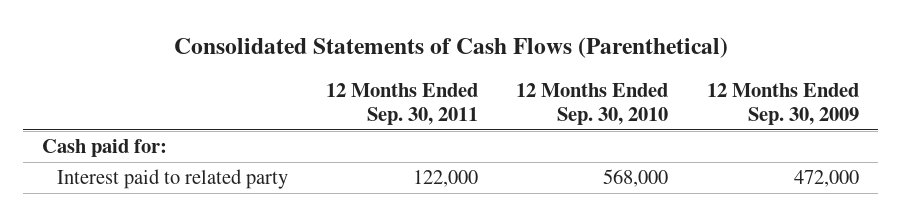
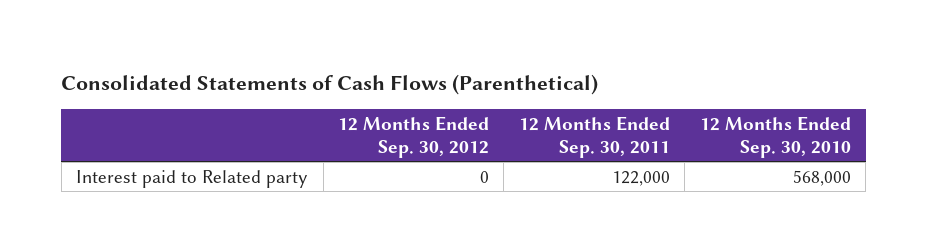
- | 12 Months Ended Sep. 30, 2011 | 12 Months Ended Sep. 30, 2010 | 12 Months Ended Sep. 30, 2009
+ | 12 Months Ended Sep. 30, 2012 | 12 Months Ended Sep. 30, 2011 | 12 Months Ended Sep. 30, 2010
- Cash paid for:
- Interest paid to related party | 122,000 | 568,000 | 472,000
+ Interest paid to Related party | 0 | 122,000 | 568,000

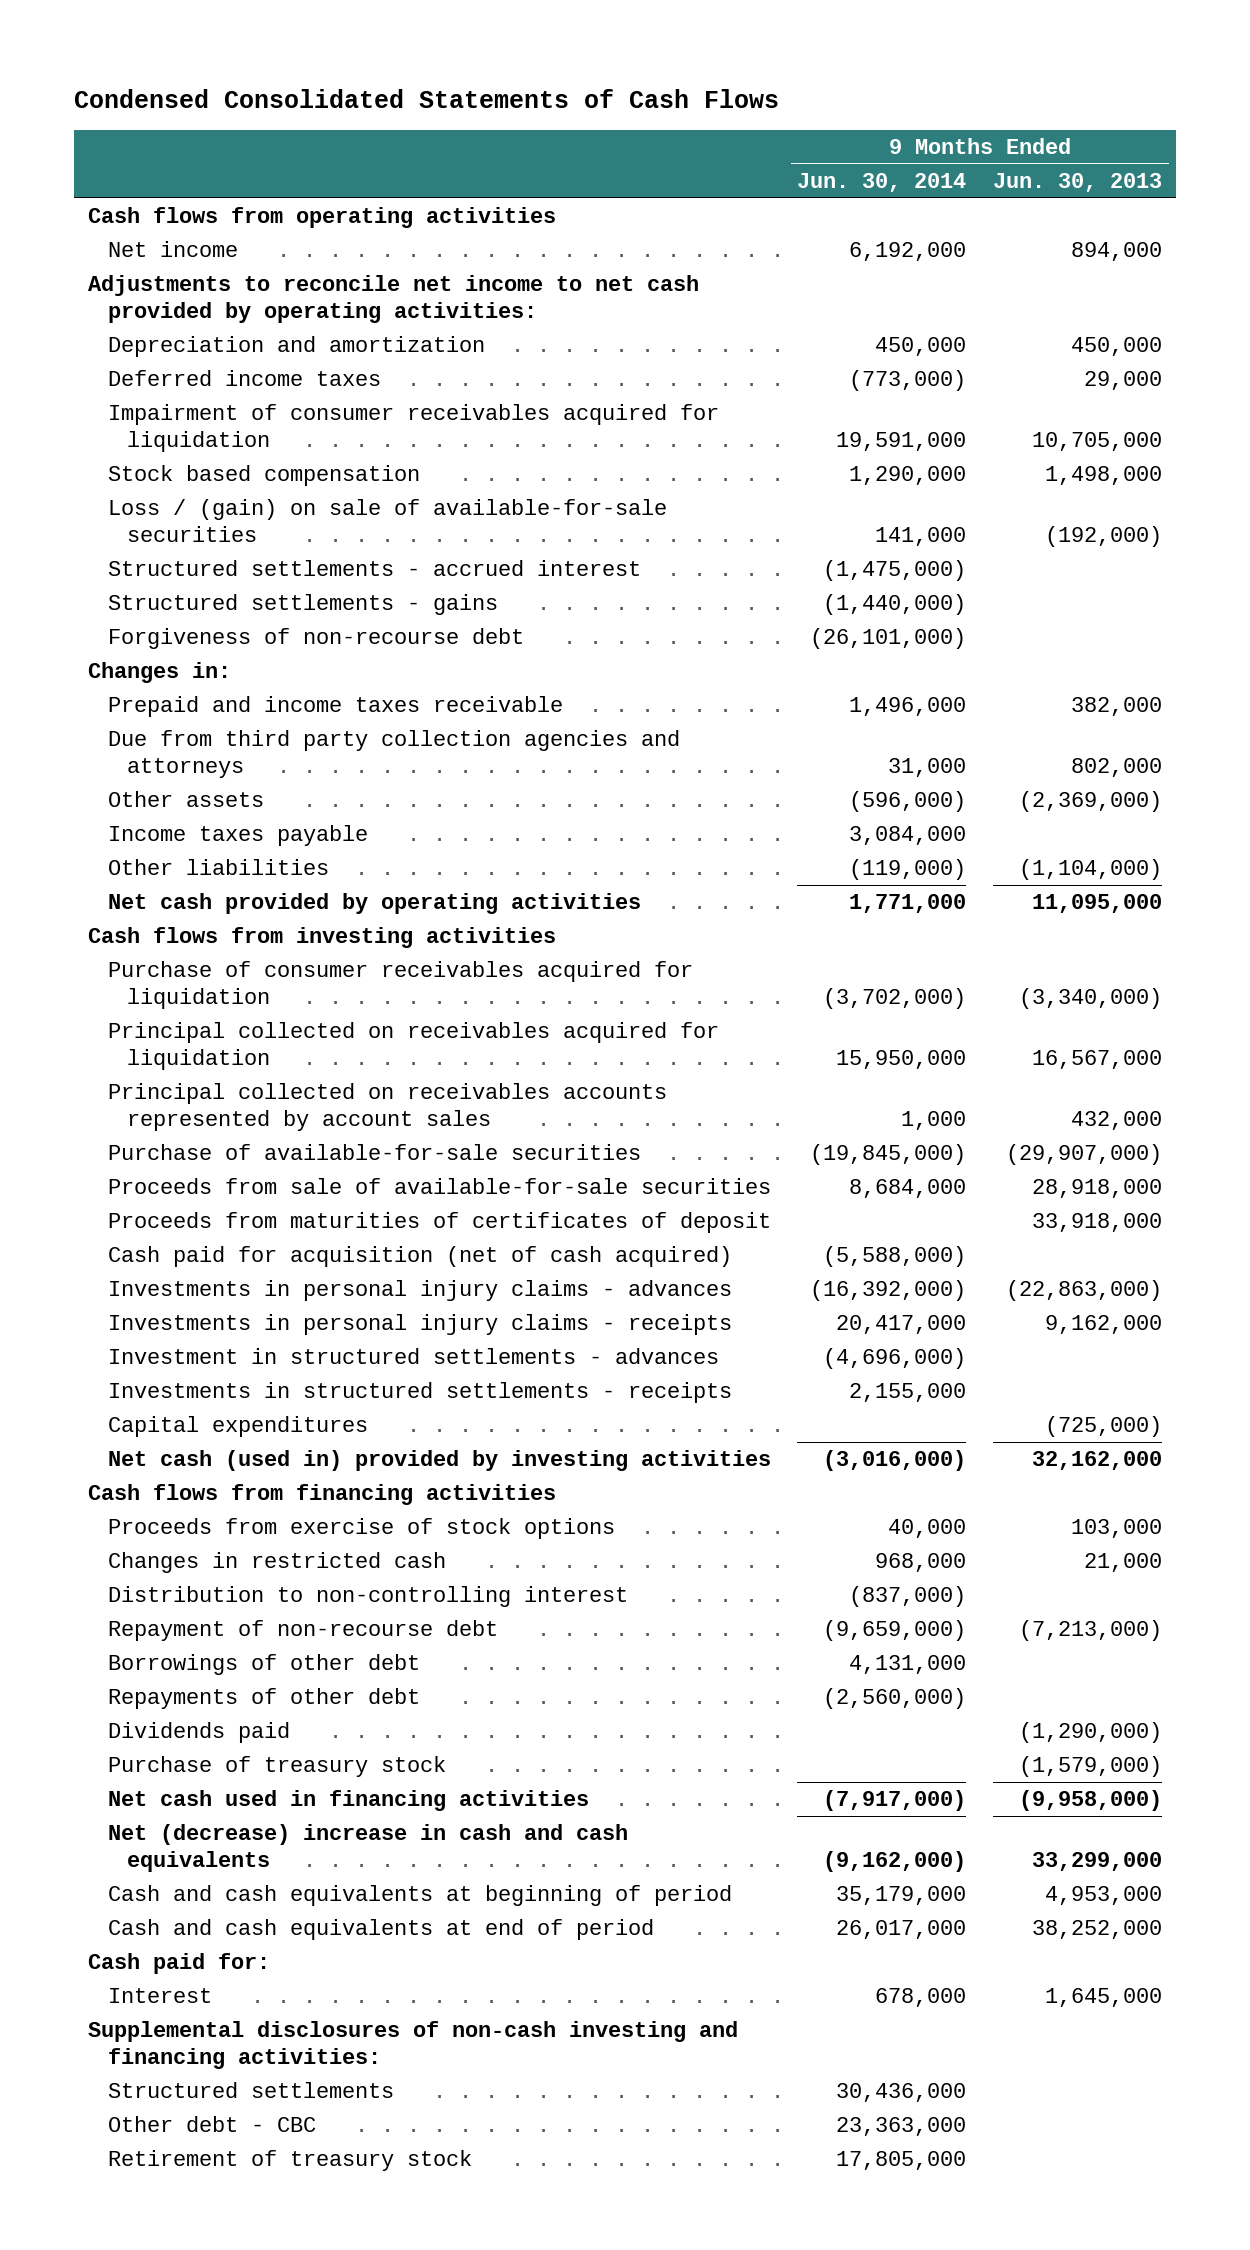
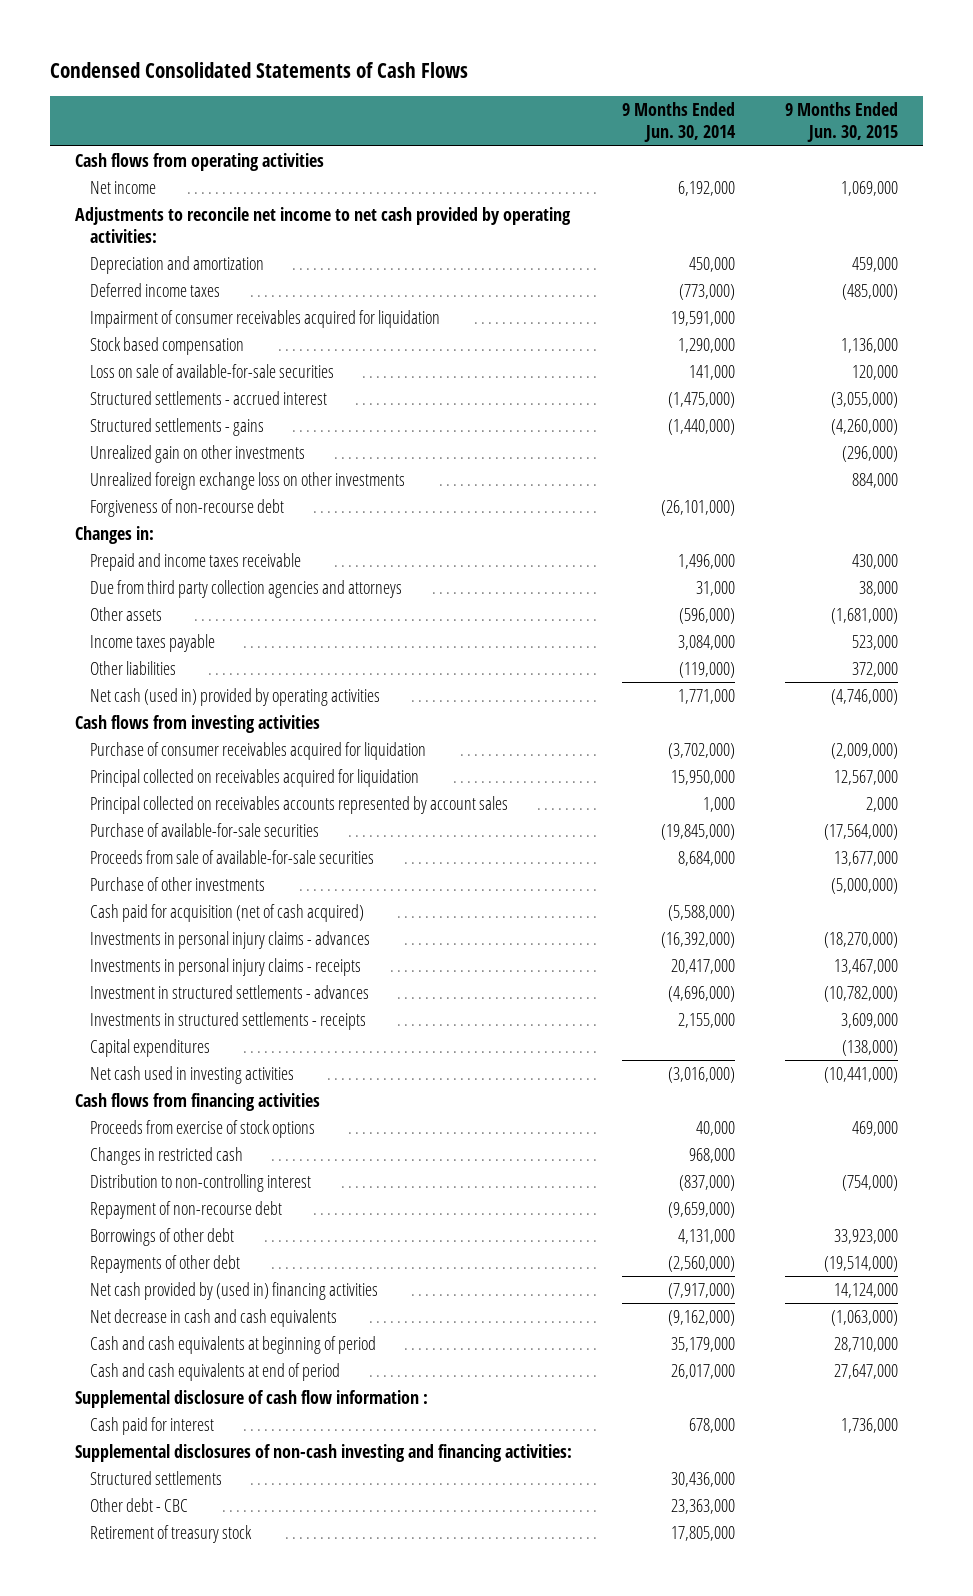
- | 9 Months Ended Jun. 30, 2014 | 9 Months Ended Jun. 30, 2013
+ | 9 Months Ended Jun. 30, 2014 | 9 Months Ended Jun. 30, 2015
- Loss / (gain) on sale of available-for-sale securities | 141,000 | (192,000)
+ Loss on sale of available-for-sale securities | 141,000 | 120,000
+ Unrealized gain on other investments | | (296,000)
+ Unrealized foreign exchange loss on other investments | | 884,000
- Net cash provided by operating activities | 1,771,000 | 11,095,000
+ Net cash (used in) provided by operating activities | 1,771,000 | (4,746,000)
- Proceeds from maturities of certificates of deposit | | 33,918,000
+ Purchase of other investments | | (5,000,000)
- Net cash (used in) provided by investing activities | (3,016,000) | 32,162,000
+ Net cash used in investing activities | (3,016,000) | (10,441,000)
- Dividends paid | | (1,290,000)
- Purchase of treasury stock | | (1,579,000)
- Net cash used in financing activities | (7,917,000) | (9,958,000)
- Net (decrease) increase in cash and cash equivalents | (9,162,000) | 33,299,000
+ Net cash provided by (used in) financing activities | (7,917,000) | 14,124,000
+ Net decrease in cash and cash equivalents | (9,162,000) | (1,063,000)
- Cash paid for:
- Interest | 678,000 | 1,645,000
+ Supplemental disclosure of cash flow information :
+ Cash paid for interest | 678,000 | 1,736,000

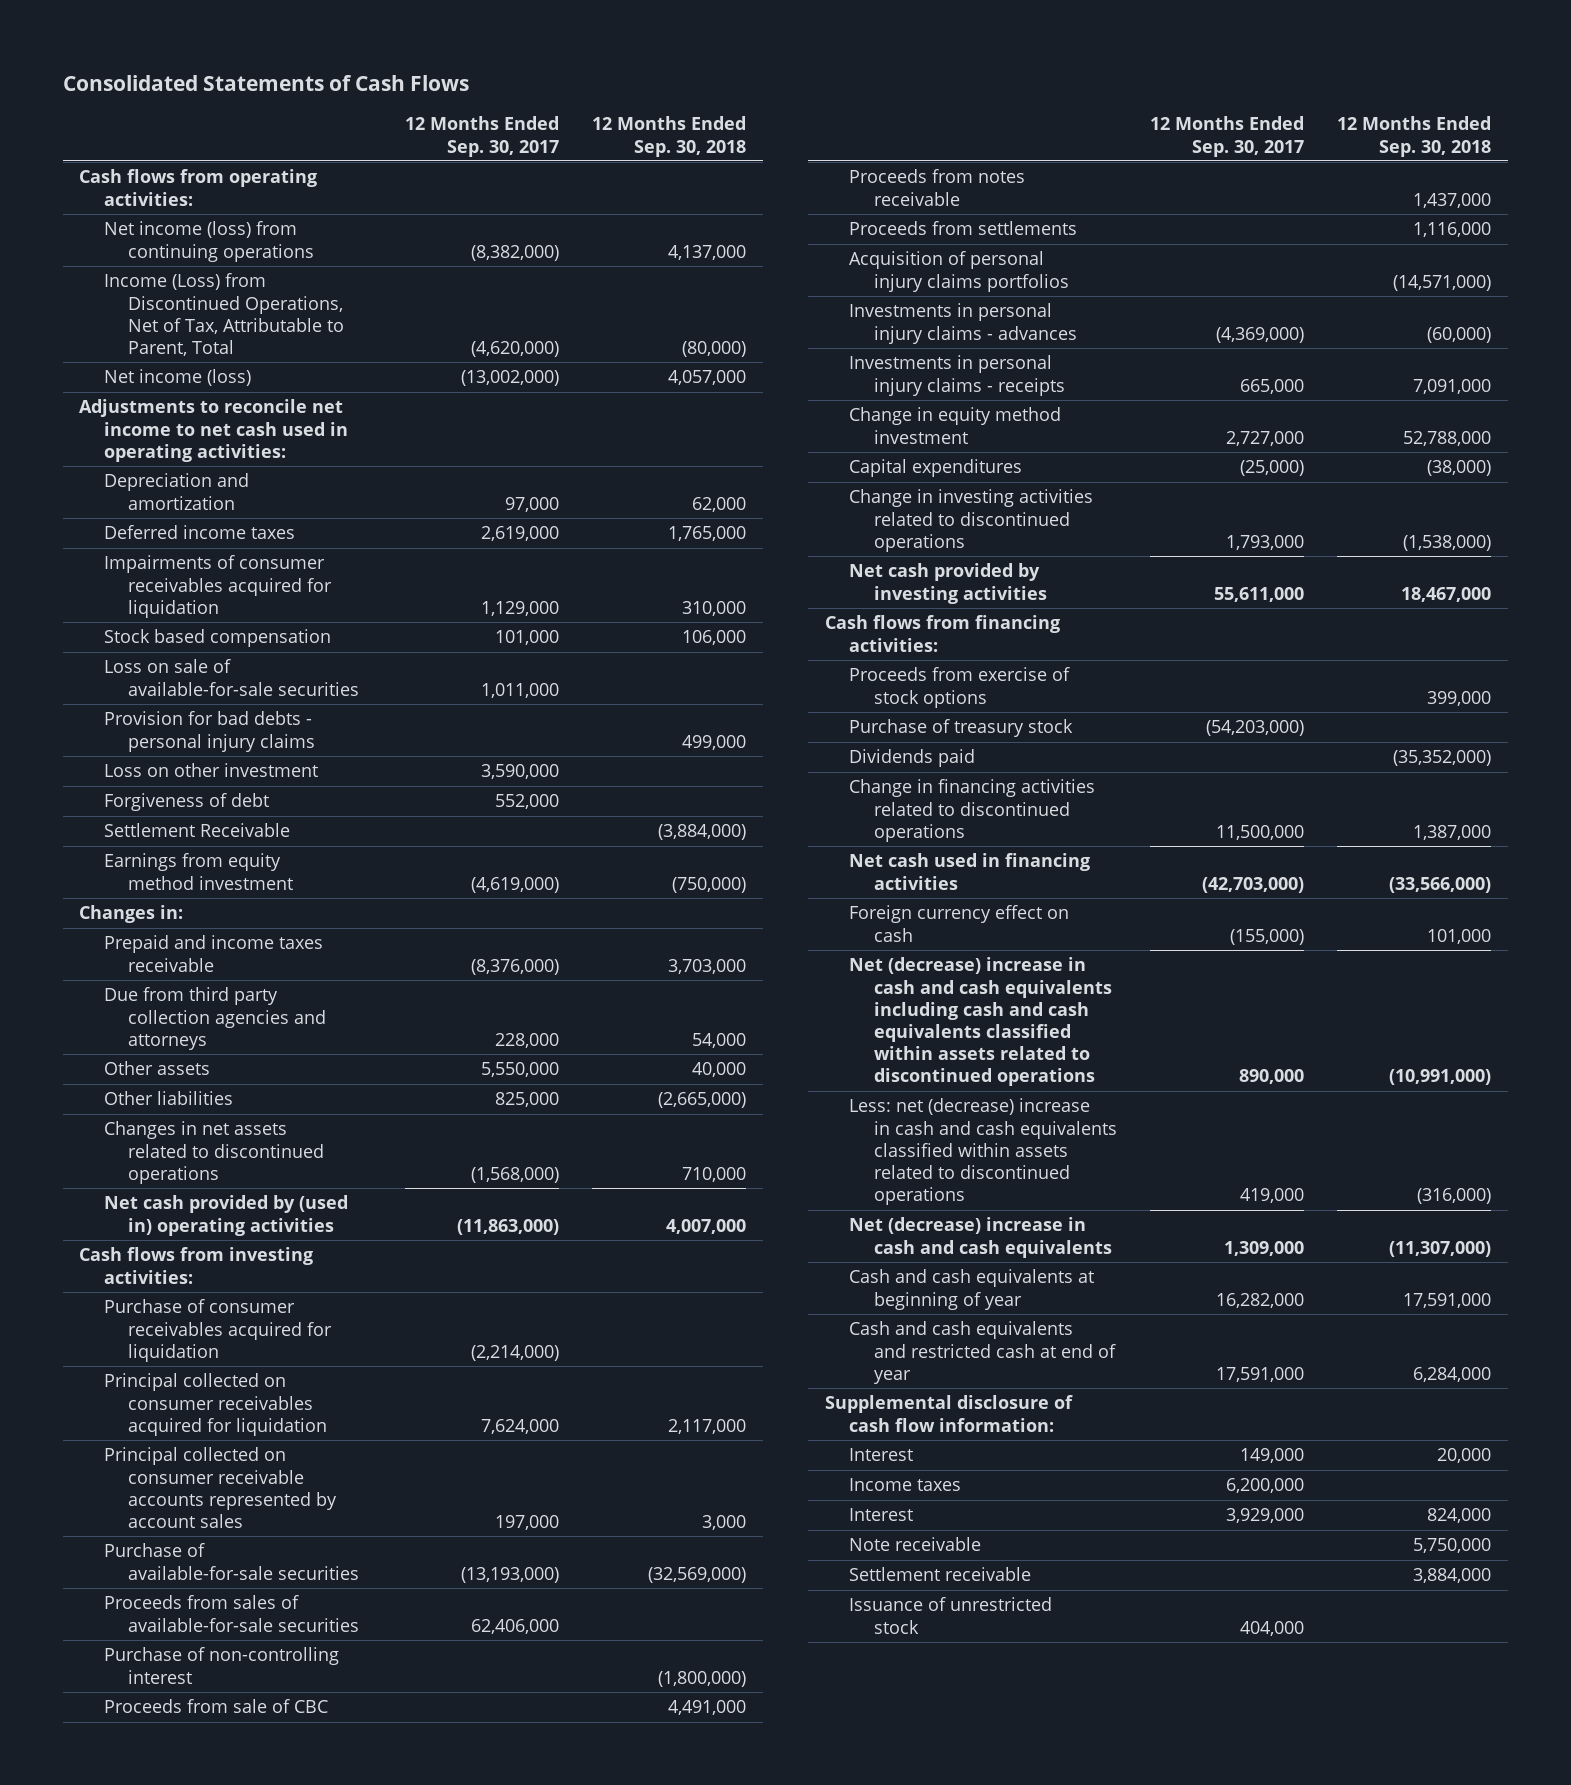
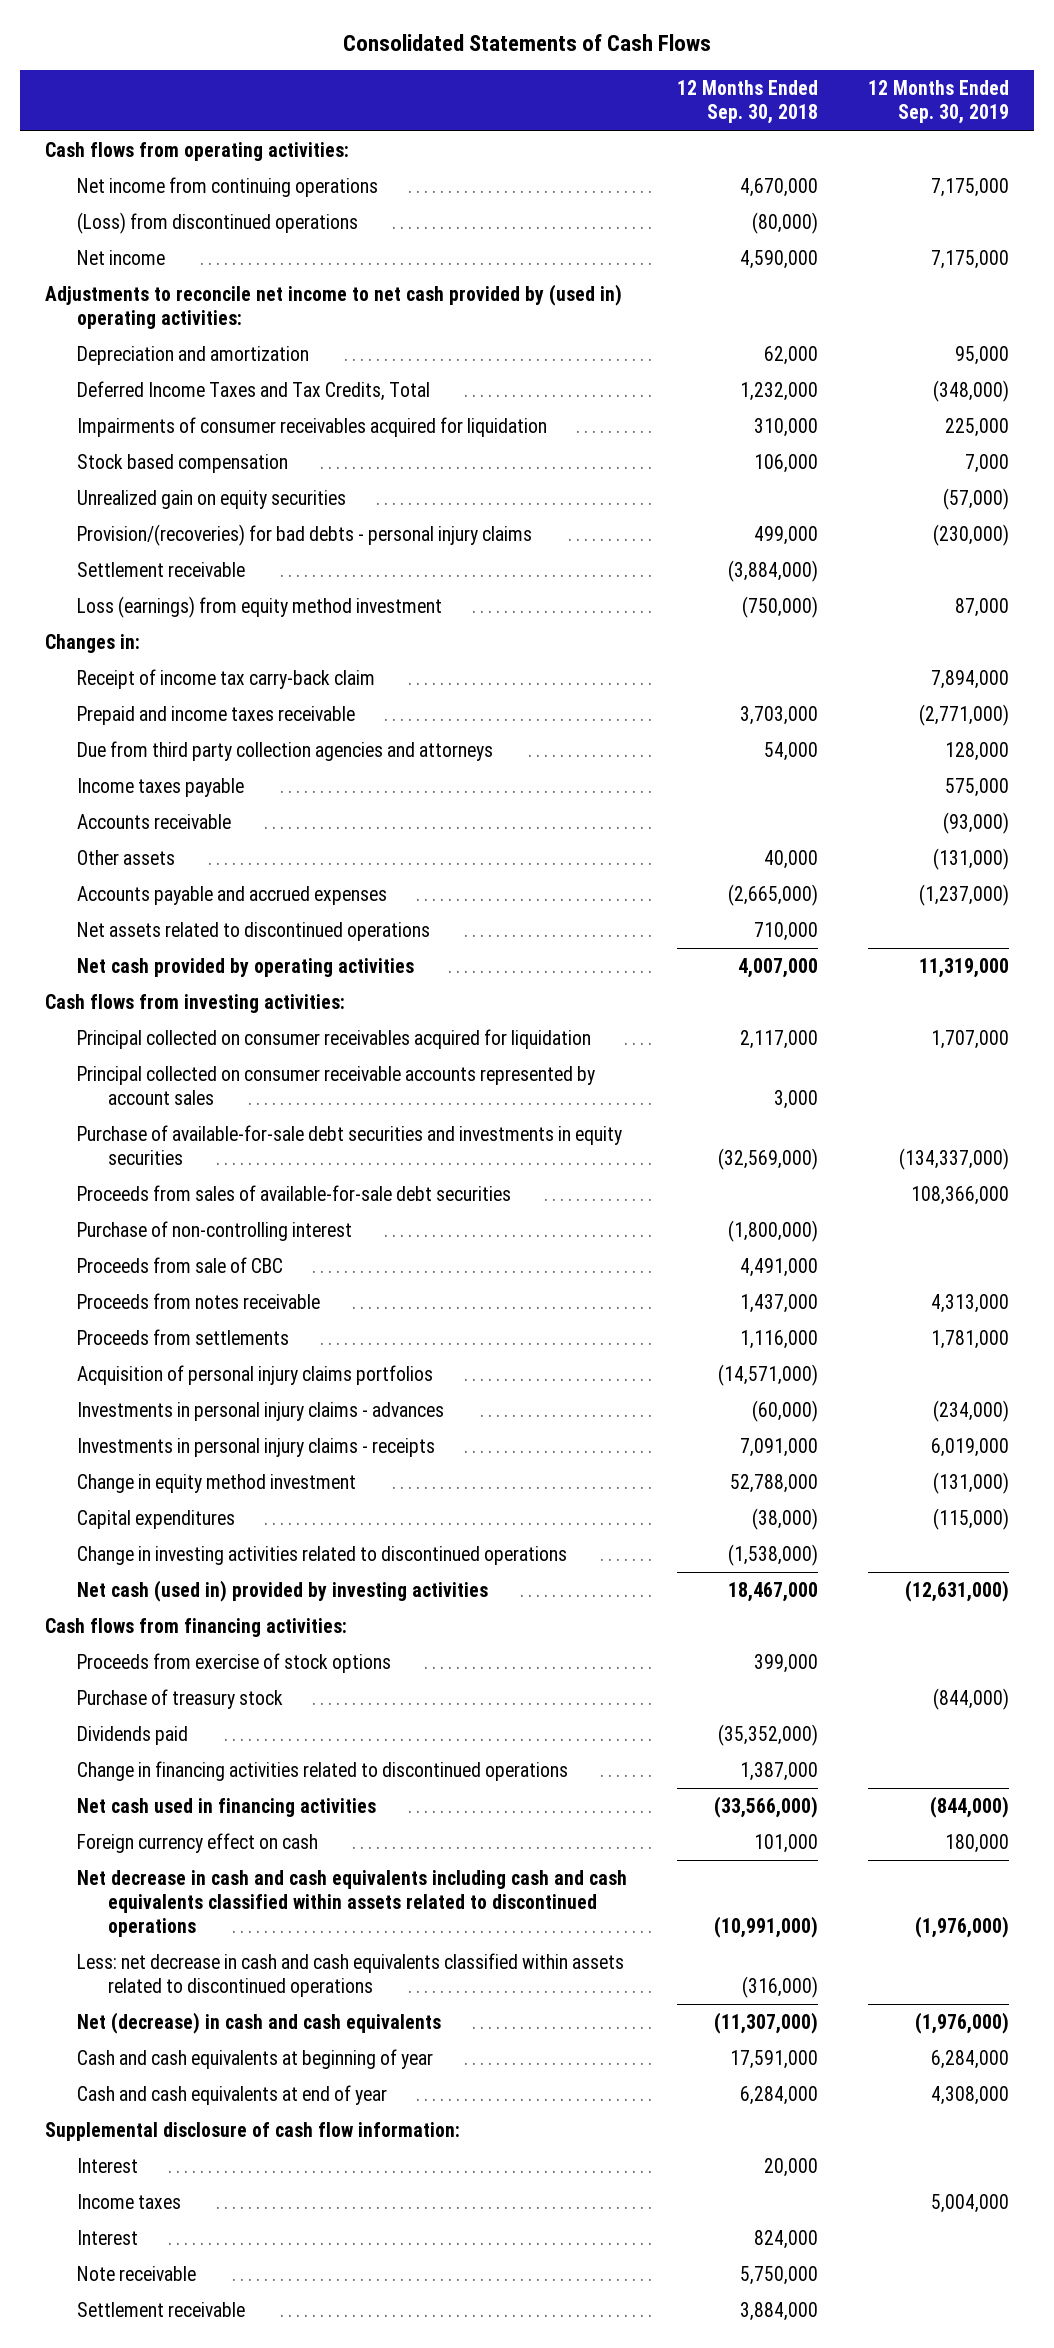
- | 12 Months Ended Sep. 30, 2017 | 12 Months Ended Sep. 30, 2018
+ | 12 Months Ended Sep. 30, 2018 | 12 Months Ended Sep. 30, 2019
- Net income (loss) from continuing operations | (8,382,000) | 4,137,000
- Income (Loss) from Discontinued Operations, Net of Tax, Attributable to Parent, Total | (4,620,000) | (80,000)
- Net income (loss) | (13,002,000) | 4,057,000
- Adjustments to reconcile net income to net cash used in operating activities:
+ Net income from continuing operations | 4,670,000 | 7,175,000
+ (Loss) from discontinued operations | (80,000) |
+ Net income | 4,590,000 | 7,175,000
+ Adjustments to reconcile net income to net cash provided by (used in) operating activities:
- Deferred income taxes | 2,619,000 | 1,765,000
+ Deferred Income Taxes and Tax Credits, Total | 1,232,000 | (348,000)
- Loss on sale of available-for-sale securities | 1,011,000 |
- Provision for bad debts - personal injury claims | | 499,000
- Loss on other investment | 3,590,000 |
- Forgiveness of debt | 552,000 |
- Settlement Receivable | | (3,884,000)
- Earnings from equity method investment | (4,619,000) | (750,000)
+ Unrealized gain on equity securities | | (57,000)
+ Provision/(recoveries) for bad debts - personal injury claims | 499,000 | (230,000)
+ Settlement receivable | (3,884,000) |
+ Loss (earnings) from equity method investment | (750,000) | 87,000
+ Receipt of income tax carry-back claim | | 7,894,000
+ Income taxes payable | | 575,000
+ Accounts receivable | | (93,000)
- Other liabilities | 825,000 | (2,665,000)
- Changes in net assets related to discontinued operations | (1,568,000) | 710,000
- Net cash provided by (used in) operating activities | (11,863,000) | 4,007,000
+ Accounts payable and accrued expenses | (2,665,000) | (1,237,000)
+ Net assets related to discontinued operations | 710,000 |
+ Net cash provided by operating activities | 4,007,000 | 11,319,000
- Purchase of consumer receivables acquired for liquidation | (2,214,000) |
- Purchase of available-for-sale securities | (13,193,000) | (32,569,000)
- Proceeds from sales of available-for-sale securities | 62,406,000 |
+ Purchase of available-for-sale debt securities and investments in equity securities | (32,569,000) | (134,337,000)
+ Proceeds from sales of available-for-sale debt securities | | 108,366,000
- Net cash provided by investing activities | 55,611,000 | 18,467,000
+ Net cash (used in) provided by investing activities | 18,467,000 | (12,631,000)
- Net (decrease) increase in cash and cash equivalents including cash and cash equivalents classified within assets related to discontinued operations | 890,000 | (10,991,000)
- Less: net (decrease) increase in cash and cash equivalents classified within assets related to discontinued operations | 419,000 | (316,000)
- Net (decrease) increase in cash and cash equivalents | 1,309,000 | (11,307,000)
+ Net decrease in cash and cash equivalents including cash and cash equivalents classified within assets related to discontinued operations | (10,991,000) | (1,976,000)
+ Less: net decrease in cash and cash equivalents classified within assets related to discontinued operations | (316,000) |
+ Net (decrease) in cash and cash equivalents | (11,307,000) | (1,976,000)
- Cash and cash equivalents and restricted cash at end of year | 17,591,000 | 6,284,000
+ Cash and cash equivalents at end of year | 6,284,000 | 4,308,000
- Issuance of unrestricted stock | 404,000 |

